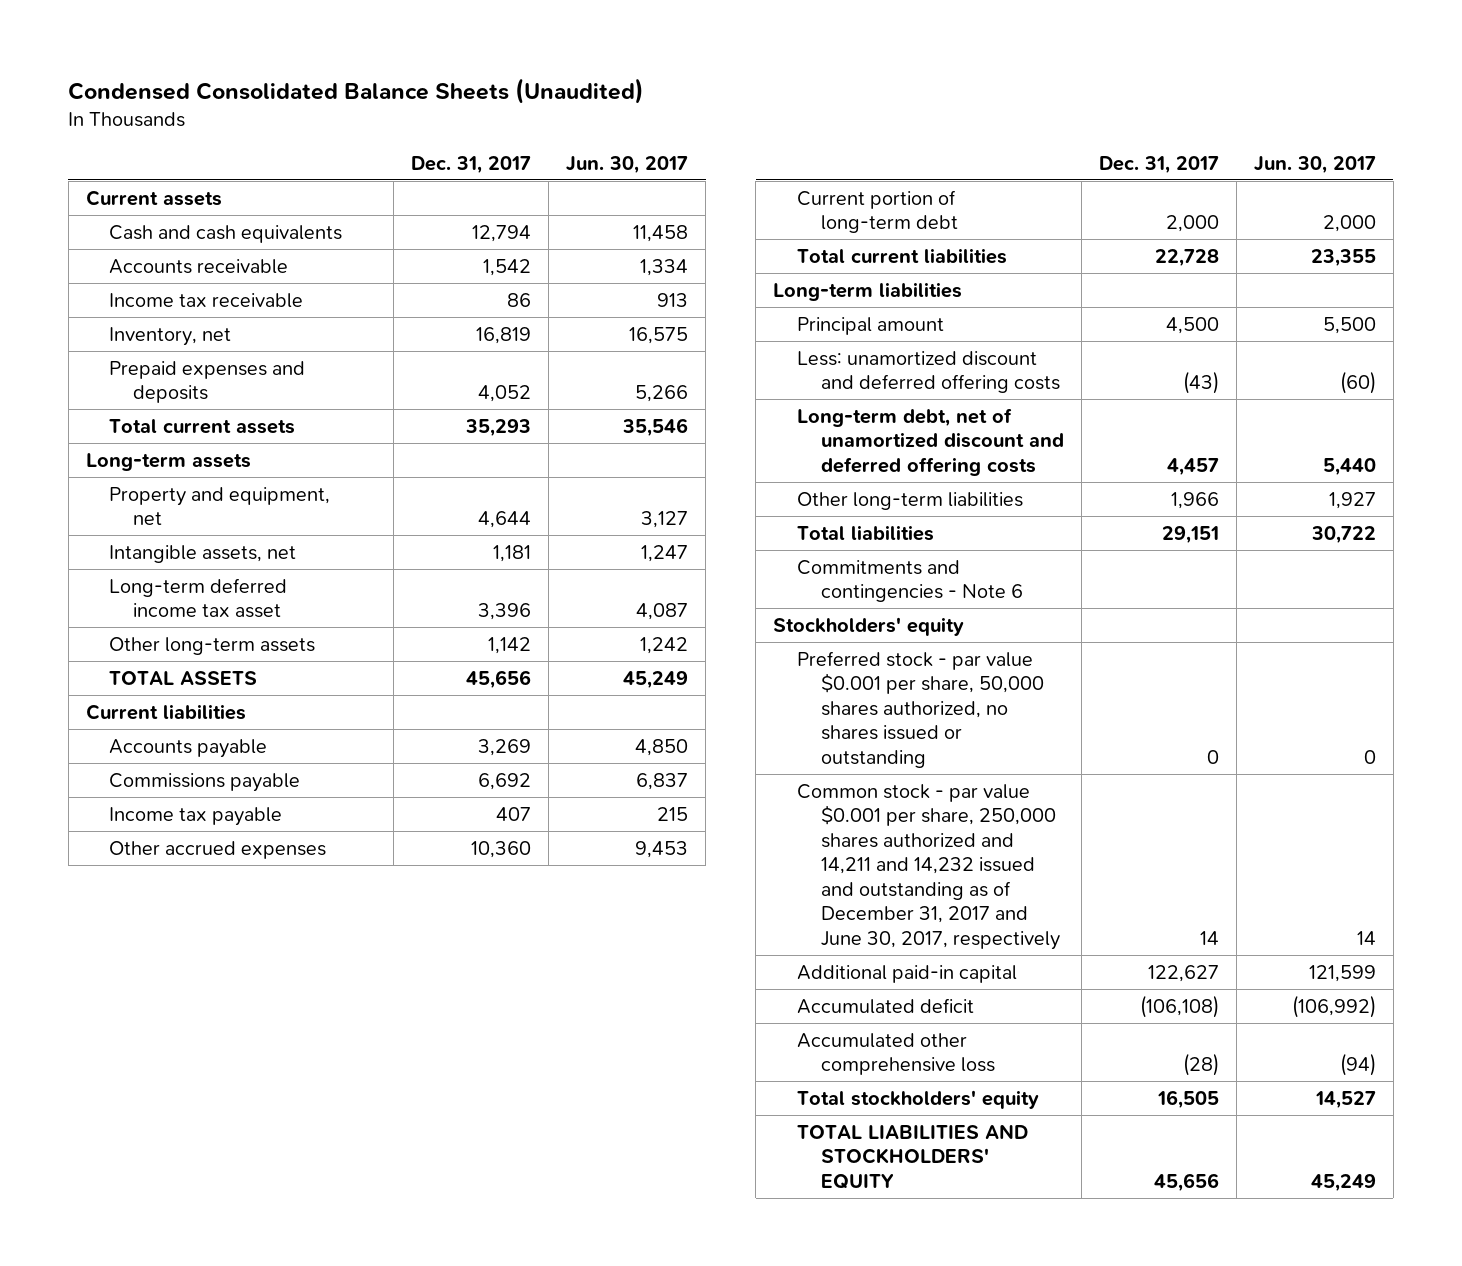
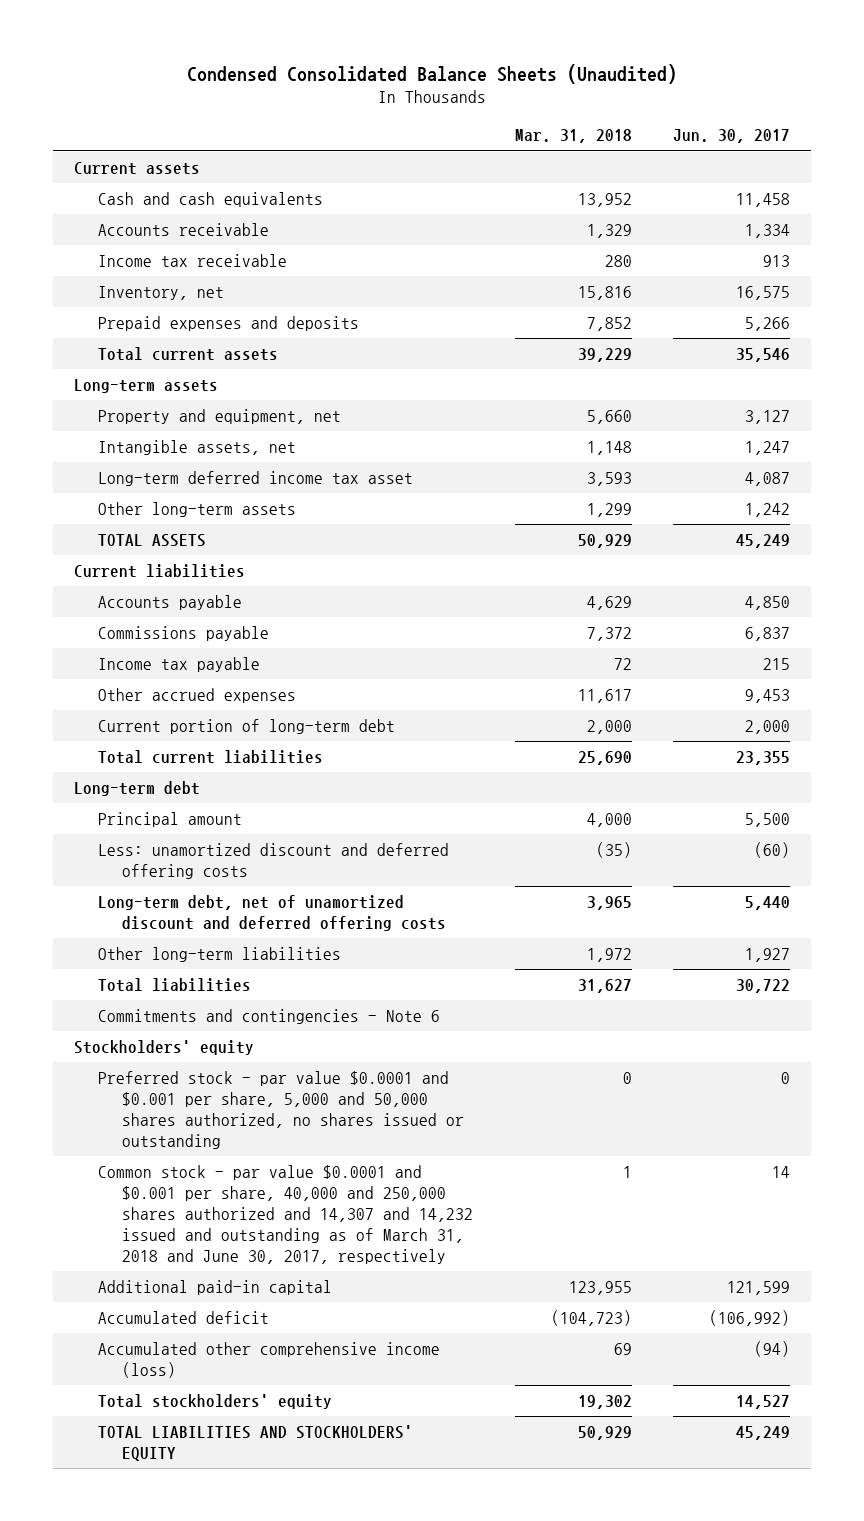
- | Dec. 31, 2017 | Jun. 30, 2017
+ | Mar. 31, 2018 | Jun. 30, 2017
- Long-term liabilities
+ Long-term debt
- Preferred stock - par value $0.001 per share, 50,000 shares authorized, no shares issued or outstanding | 0 | 0
- Common stock - par value $0.001 per share, 250,000 shares authorized and 14,211 and 14,232 issued and outstanding as of December 31, 2017 and June 30, 2017, respectively | 14 | 14
+ Preferred stock - par value $0.0001 and $0.001 per share, 5,000 and 50,000 shares authorized, no shares issued or outstanding | 0 | 0
+ Common stock - par value $0.0001 and $0.001 per share, 40,000 and 250,000 shares authorized and 14,307 and 14,232 issued and outstanding as of March 31, 2018 and June 30, 2017, respectively | 1 | 14
- Accumulated other comprehensive loss | (28) | (94)
+ Accumulated other comprehensive income (loss) | 69 | (94)

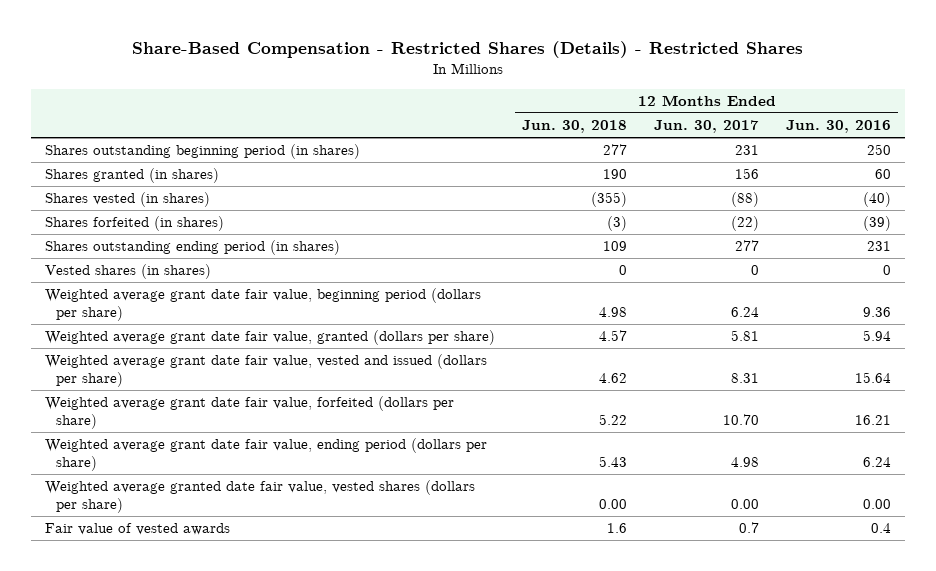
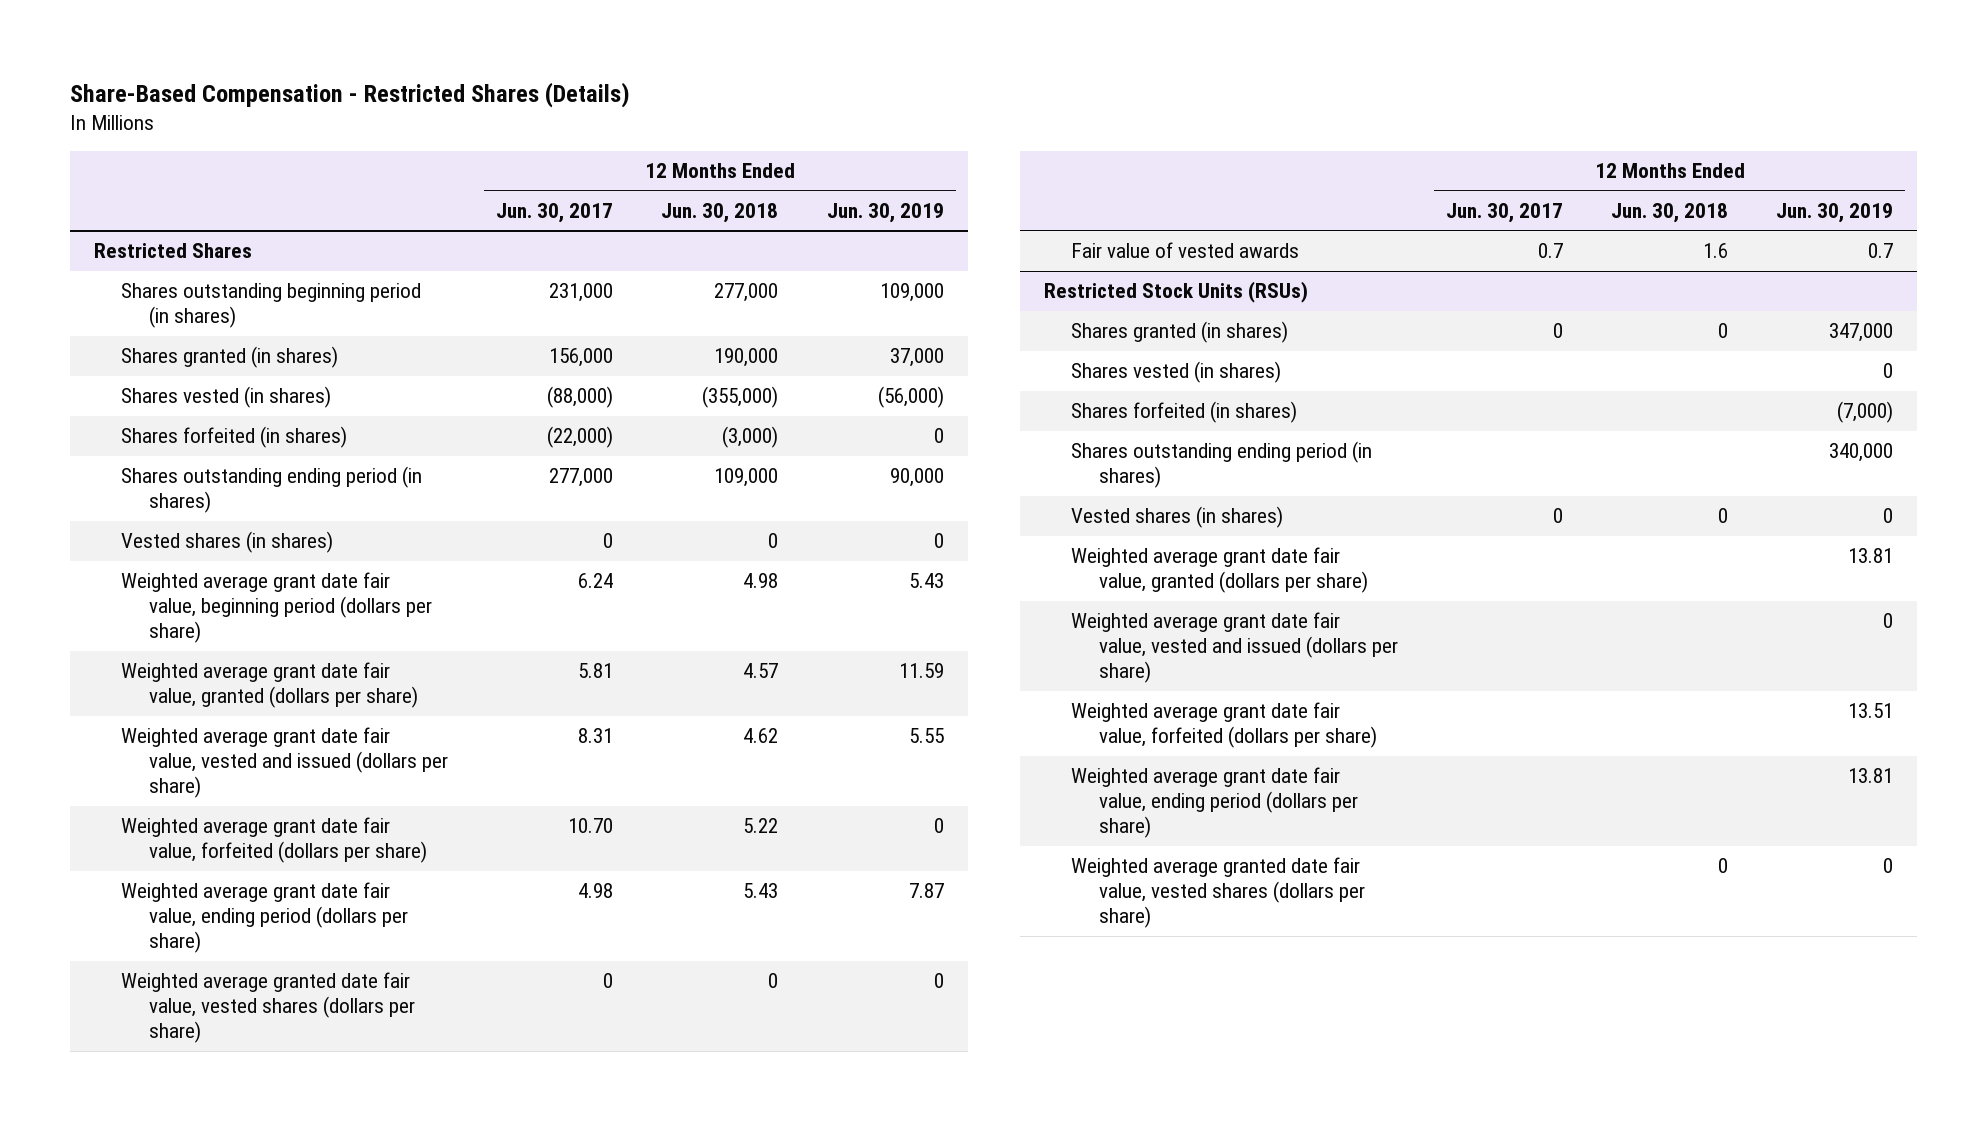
- Share-Based Compensation - Restricted Shares (Details) - Restricted Shares
+ Share-Based Compensation - Restricted Shares (Details)
- | 12 Months Ended Jun. 30, 2018 | 12 Months Ended Jun. 30, 2017 | 12 Months Ended Jun. 30, 2016
+ | 12 Months Ended Jun. 30, 2017 | 12 Months Ended Jun. 30, 2018 | 12 Months Ended Jun. 30, 2019
- Shares outstanding beginning period (in shares) | 277 | 231 | 250
- Shares granted (in shares) | 190 | 156 | 60
- Shares vested (in shares) | (355) | (88) | (40)
- Shares forfeited (in shares) | (3) | (22) | (39)
- Shares outstanding ending period (in shares) | 109 | 277 | 231
+ Restricted Shares
+ Shares outstanding beginning period (in shares) | 231,000 | 277,000 | 109,000
+ Shares granted (in shares) | 156,000 | 190,000 | 37,000
+ Shares vested (in shares) | (88,000) | (355,000) | (56,000)
+ Shares forfeited (in shares) | (22,000) | (3,000) | 0
+ Shares outstanding ending period (in shares) | 277,000 | 109,000 | 90,000
- Weighted average granted date fair value, vested shares (dollars per share) | 0.00 | 0.00 | 0.00
+ Weighted average granted date fair value, vested shares (dollars per share) | 0 | 0 | 0
+ Restricted Stock Units (RSUs)
+ Shares granted (in shares) | 0 | 0 | 347,000
+ Shares vested (in shares) | | | 0
+ Shares forfeited (in shares) | | | (7,000)
+ Shares outstanding ending period (in shares) | | | 340,000
+ Vested shares (in shares) | 0 | 0 | 0
+ Weighted average grant date fair value, granted (dollars per share) | | | 13.81
+ Weighted average grant date fair value, vested and issued (dollars per share) | | | 0
+ Weighted average grant date fair value, forfeited (dollars per share) | | | 13.51
+ Weighted average grant date fair value, ending period (dollars per share) | | | 13.81
+ Weighted average granted date fair value, vested shares (dollars per share) | | 0 | 0

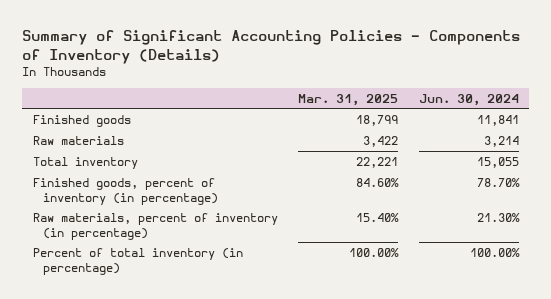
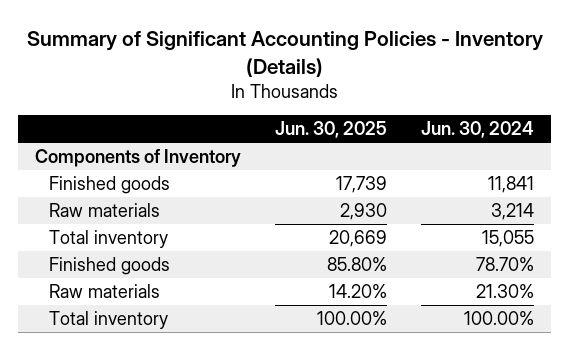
- Summary of Significant Accounting Policies - Components of Inventory (Details)
+ Summary of Significant Accounting Policies - Inventory (Details)
- | Mar. 31, 2025 | Jun. 30, 2024
+ | Jun. 30, 2025 | Jun. 30, 2024
+ Components of Inventory
- Finished goods, percent of inventory (in percentage) | 84.60% | 78.70%
- Raw materials, percent of inventory (in percentage) | 15.40% | 21.30%
- Percent of total inventory (in percentage) | 100.00% | 100.00%
+ Finished goods | 85.80% | 78.70%
+ Raw materials | 14.20% | 21.30%
+ Total inventory | 100.00% | 100.00%

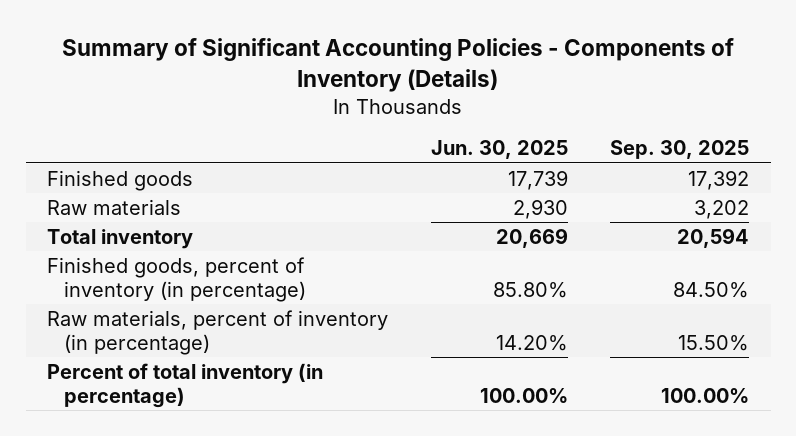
- Summary of Significant Accounting Policies - Inventory (Details)
+ Summary of Significant Accounting Policies - Components of Inventory (Details)
- | Jun. 30, 2025 | Jun. 30, 2024
+ | Jun. 30, 2025 | Sep. 30, 2025
- Components of Inventory
- Finished goods | 85.80% | 78.70%
- Raw materials | 14.20% | 21.30%
- Total inventory | 100.00% | 100.00%
+ Finished goods, percent of inventory (in percentage) | 85.80% | 84.50%
+ Raw materials, percent of inventory (in percentage) | 14.20% | 15.50%
+ Percent of total inventory (in percentage) | 100.00% | 100.00%

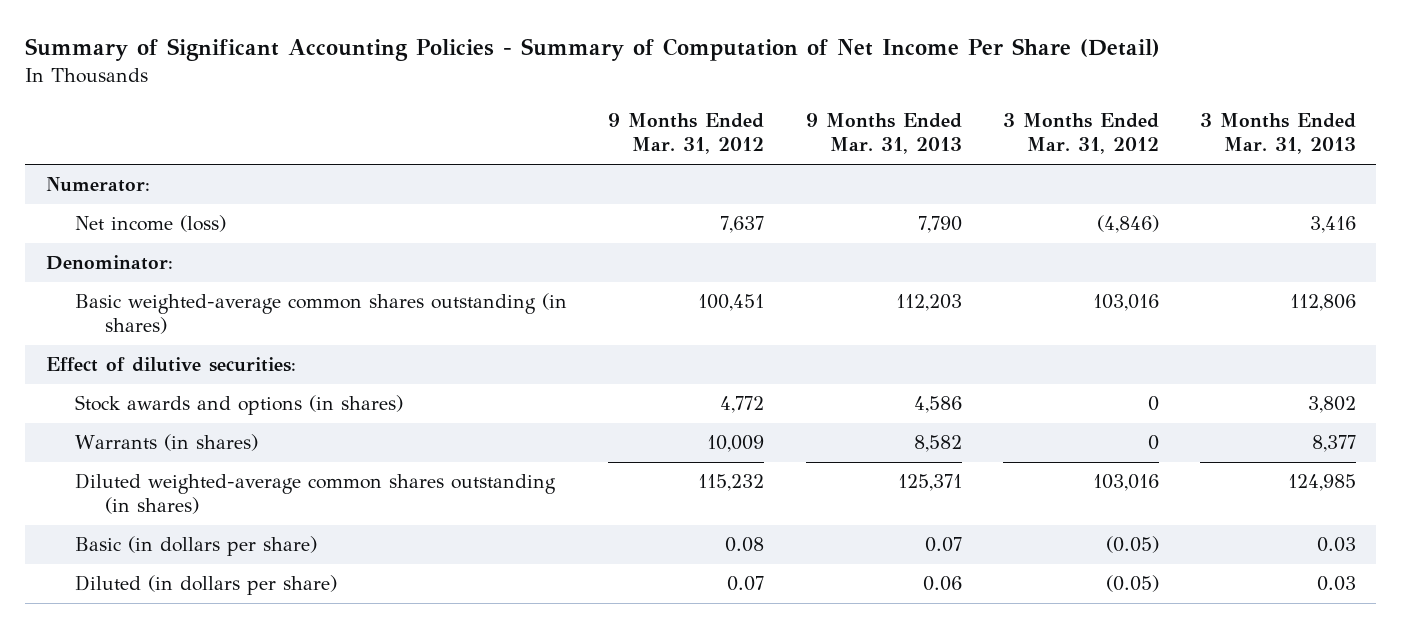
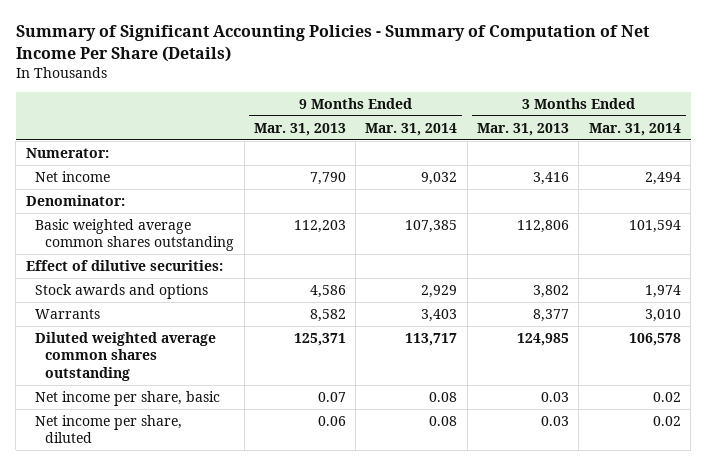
- Summary of Significant Accounting Policies - Summary of Computation of Net Income Per Share (Detail)
+ Summary of Significant Accounting Policies - Summary of Computation of Net Income Per Share (Details)
- | 9 Months Ended Mar. 31, 2012 | 9 Months Ended Mar. 31, 2013 | 3 Months Ended Mar. 31, 2012 | 3 Months Ended Mar. 31, 2013
+ | 9 Months Ended Mar. 31, 2013 | 9 Months Ended Mar. 31, 2014 | 3 Months Ended Mar. 31, 2013 | 3 Months Ended Mar. 31, 2014
- Net income (loss) | 7,637 | 7,790 | (4,846) | 3,416
+ Net income | 7,790 | 9,032 | 3,416 | 2,494
- Basic weighted-average common shares outstanding (in shares) | 100,451 | 112,203 | 103,016 | 112,806
+ Basic weighted average common shares outstanding | 112,203 | 107,385 | 112,806 | 101,594
- Stock awards and options (in shares) | 4,772 | 4,586 | 0 | 3,802
- Warrants (in shares) | 10,009 | 8,582 | 0 | 8,377
- Diluted weighted-average common shares outstanding (in shares) | 115,232 | 125,371 | 103,016 | 124,985
- Basic (in dollars per share) | 0.08 | 0.07 | (0.05) | 0.03
- Diluted (in dollars per share) | 0.07 | 0.06 | (0.05) | 0.03
+ Stock awards and options | 4,586 | 2,929 | 3,802 | 1,974
+ Warrants | 8,582 | 3,403 | 8,377 | 3,010
+ Diluted weighted average common shares outstanding | 125,371 | 113,717 | 124,985 | 106,578
+ Net income per share, basic | 0.07 | 0.08 | 0.03 | 0.02
+ Net income per share, diluted | 0.06 | 0.08 | 0.03 | 0.02

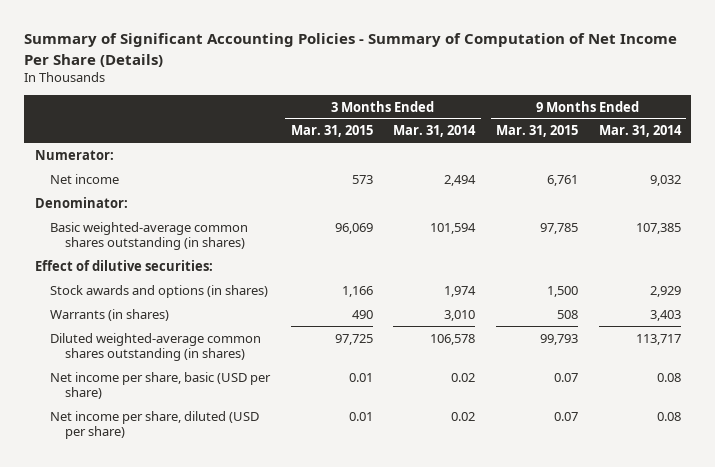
- | 9 Months Ended Mar. 31, 2013 | 9 Months Ended Mar. 31, 2014 | 3 Months Ended Mar. 31, 2013 | 3 Months Ended Mar. 31, 2014
+ | 3 Months Ended Mar. 31, 2015 | 3 Months Ended Mar. 31, 2014 | 9 Months Ended Mar. 31, 2015 | 9 Months Ended Mar. 31, 2014
- Basic weighted average common shares outstanding | 112,203 | 107,385 | 112,806 | 101,594
+ Basic weighted-average common shares outstanding (in shares) | 96,069 | 101,594 | 97,785 | 107,385
- Stock awards and options | 4,586 | 2,929 | 3,802 | 1,974
- Warrants | 8,582 | 3,403 | 8,377 | 3,010
- Diluted weighted average common shares outstanding | 125,371 | 113,717 | 124,985 | 106,578
- Net income per share, basic | 0.07 | 0.08 | 0.03 | 0.02
- Net income per share, diluted | 0.06 | 0.08 | 0.03 | 0.02
+ Stock awards and options (in shares) | 1,166 | 1,974 | 1,500 | 2,929
+ Warrants (in shares) | 490 | 3,010 | 508 | 3,403
+ Diluted weighted-average common shares outstanding (in shares) | 97,725 | 106,578 | 99,793 | 113,717
+ Net income per share, basic (USD per share) | 0.01 | 0.02 | 0.07 | 0.08
+ Net income per share, diluted (USD per share) | 0.01 | 0.02 | 0.07 | 0.08

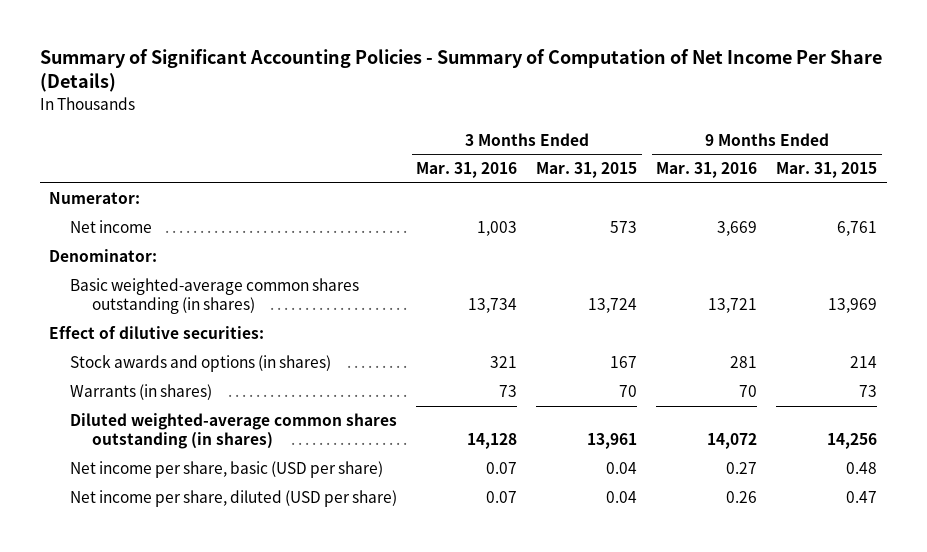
- | 3 Months Ended Mar. 31, 2015 | 3 Months Ended Mar. 31, 2014 | 9 Months Ended Mar. 31, 2015 | 9 Months Ended Mar. 31, 2014
+ | 3 Months Ended Mar. 31, 2016 | 3 Months Ended Mar. 31, 2015 | 9 Months Ended Mar. 31, 2016 | 9 Months Ended Mar. 31, 2015
- Basic weighted-average common shares outstanding (in shares) | 96,069 | 101,594 | 97,785 | 107,385
+ Basic weighted-average common shares outstanding (in shares) | 13,734 | 13,724 | 13,721 | 13,969
- Stock awards and options (in shares) | 1,166 | 1,974 | 1,500 | 2,929
- Warrants (in shares) | 490 | 3,010 | 508 | 3,403
- Diluted weighted-average common shares outstanding (in shares) | 97,725 | 106,578 | 99,793 | 113,717
- Net income per share, basic (USD per share) | 0.01 | 0.02 | 0.07 | 0.08
- Net income per share, diluted (USD per share) | 0.01 | 0.02 | 0.07 | 0.08
+ Stock awards and options (in shares) | 321 | 167 | 281 | 214
+ Warrants (in shares) | 73 | 70 | 70 | 73
+ Diluted weighted-average common shares outstanding (in shares) | 14,128 | 13,961 | 14,072 | 14,256
+ Net income per share, basic (USD per share) | 0.07 | 0.04 | 0.27 | 0.48
+ Net income per share, diluted (USD per share) | 0.07 | 0.04 | 0.26 | 0.47

